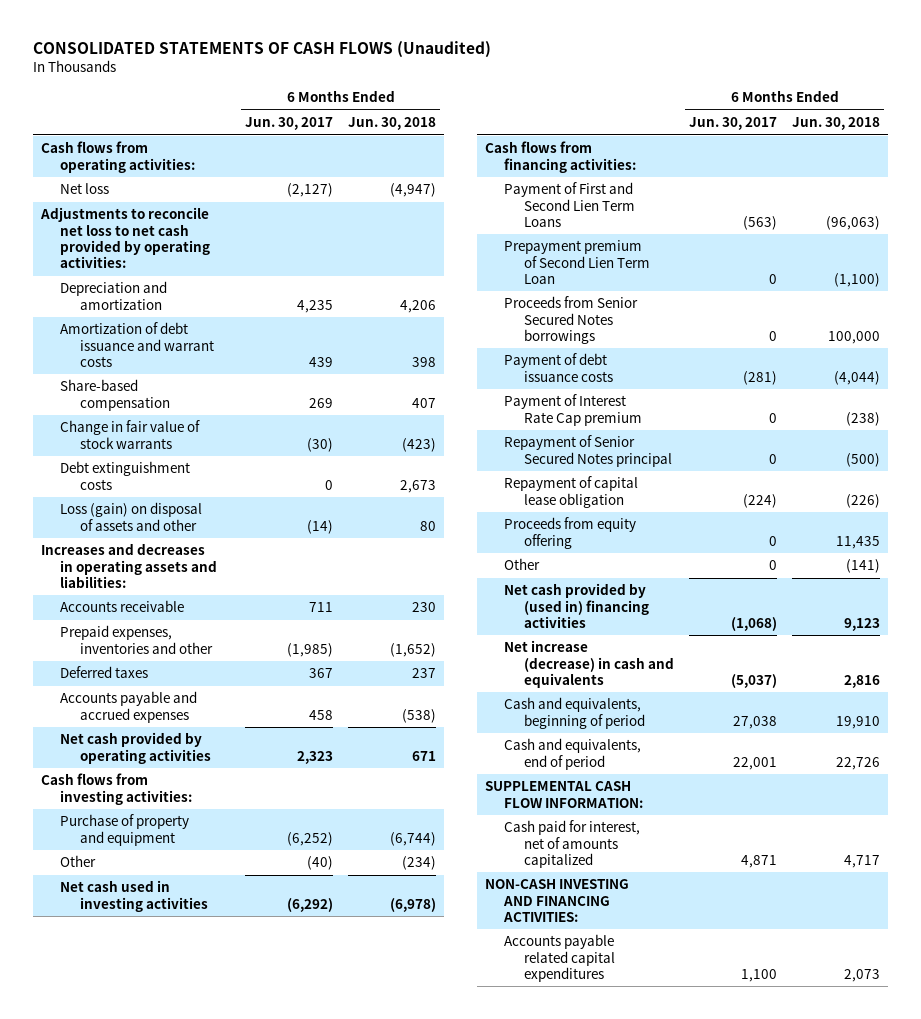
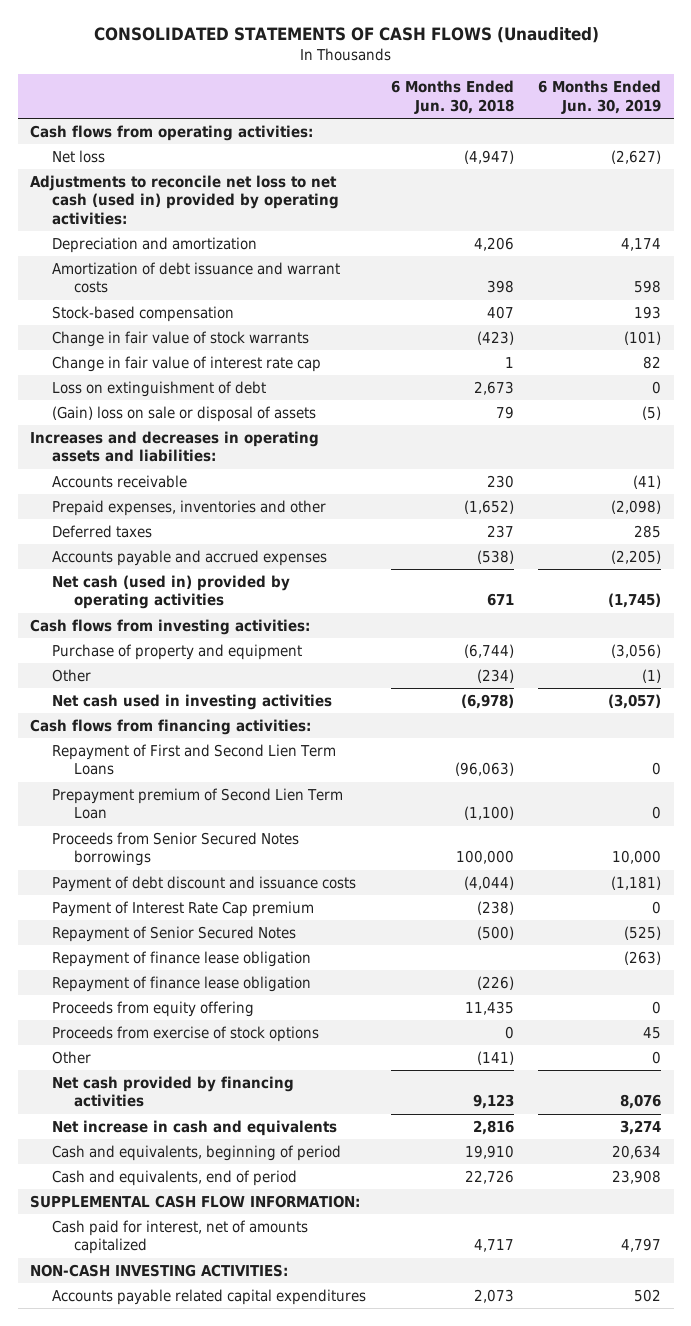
- | 6 Months Ended Jun. 30, 2017 | 6 Months Ended Jun. 30, 2018
+ | 6 Months Ended Jun. 30, 2018 | 6 Months Ended Jun. 30, 2019
- Adjustments to reconcile net loss to net cash provided by operating activities:
+ Adjustments to reconcile net loss to net cash (used in) provided by operating activities:
- Share-based compensation | 269 | 407
+ Stock-based compensation | 407 | 193
- Debt extinguishment costs | 0 | 2,673
- Loss (gain) on disposal of assets and other | (14) | 80
+ Change in fair value of interest rate cap | 1 | 82
+ Loss on extinguishment of debt | 2,673 | 0
+ (Gain) loss on sale or disposal of assets | 79 | (5)
- Net cash provided by operating activities | 2,323 | 671
+ Net cash (used in) provided by operating activities | 671 | (1,745)
- Payment of First and Second Lien Term Loans | (563) | (96,063)
+ Repayment of First and Second Lien Term Loans | (96,063) | 0
- Payment of debt issuance costs | (281) | (4,044)
+ Payment of debt discount and issuance costs | (4,044) | (1,181)
- Repayment of Senior Secured Notes principal | 0 | (500)
- Repayment of capital lease obligation | (224) | (226)
+ Repayment of Senior Secured Notes | (500) | (525)
+ Repayment of finance lease obligation | | (263)
+ Repayment of finance lease obligation | (226) |
+ Proceeds from exercise of stock options | 0 | 45
- Net cash provided by (used in) financing activities | (1,068) | 9,123
- Net increase (decrease) in cash and equivalents | (5,037) | 2,816
+ Net cash provided by financing activities | 9,123 | 8,076
+ Net increase in cash and equivalents | 2,816 | 3,274
- NON-CASH INVESTING AND FINANCING ACTIVITIES:
+ NON-CASH INVESTING ACTIVITIES:

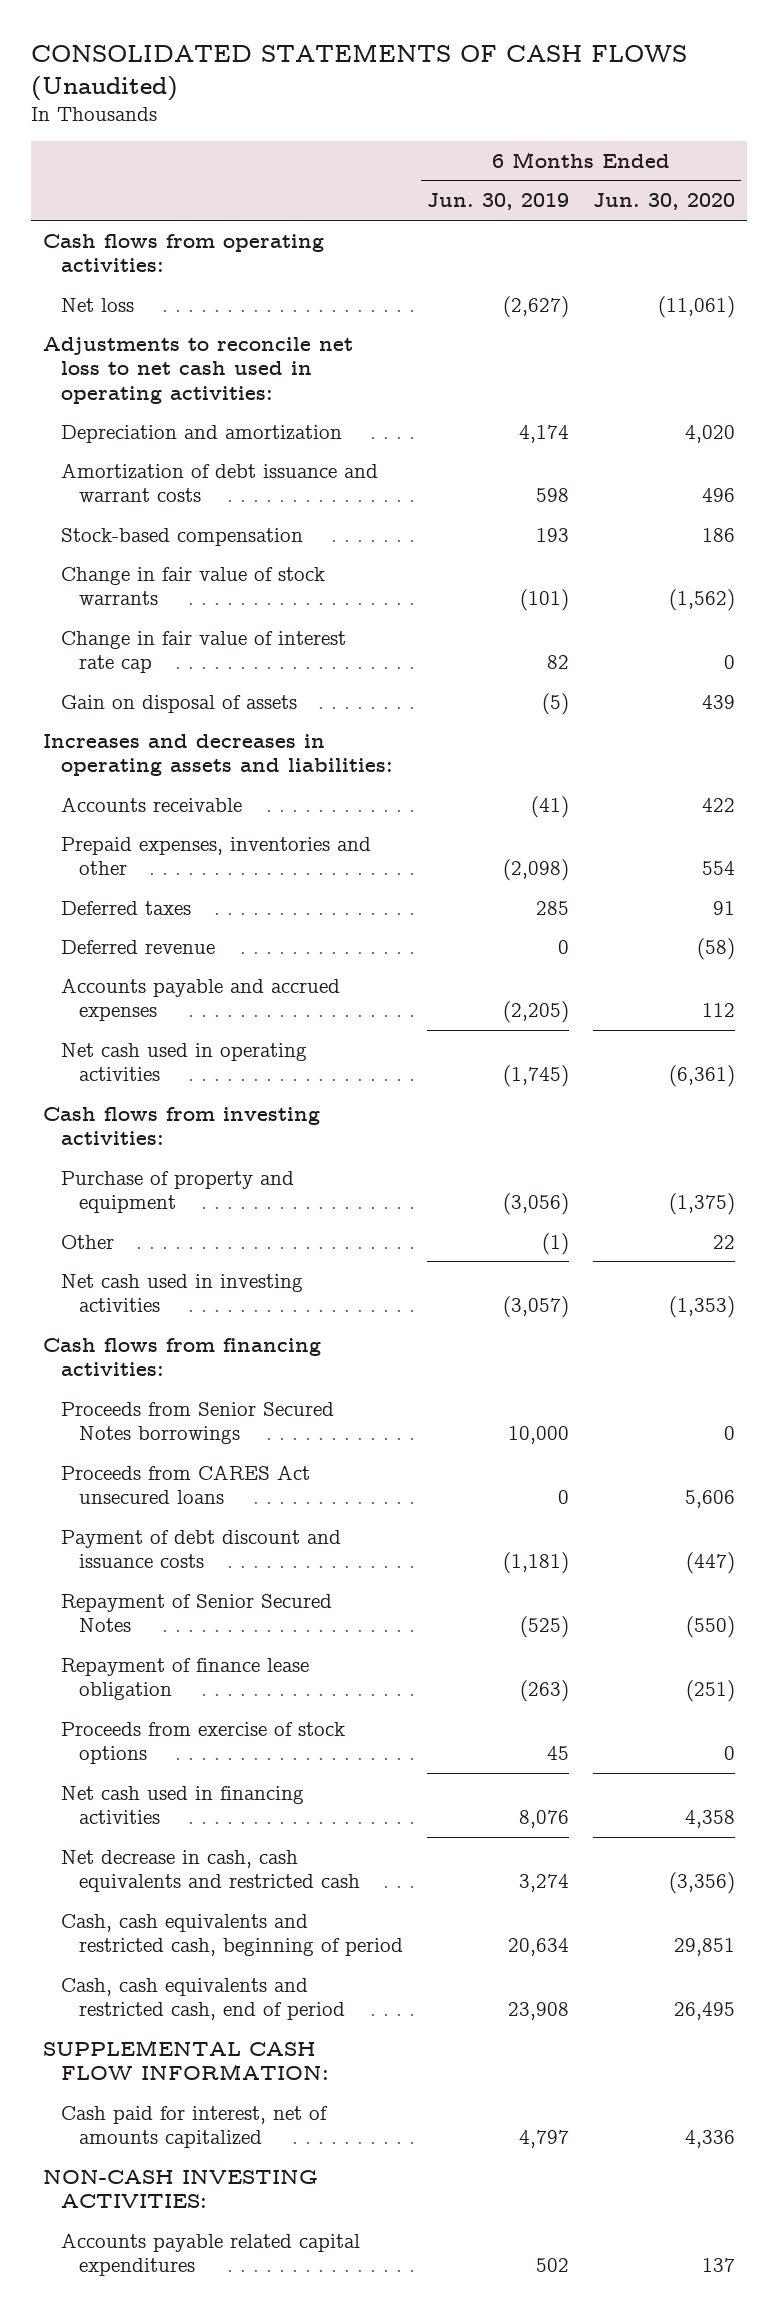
- | 6 Months Ended Jun. 30, 2018 | 6 Months Ended Jun. 30, 2019
+ | 6 Months Ended Jun. 30, 2019 | 6 Months Ended Jun. 30, 2020
- Adjustments to reconcile net loss to net cash (used in) provided by operating activities:
+ Adjustments to reconcile net loss to net cash used in operating activities:
- Loss on extinguishment of debt | 2,673 | 0
- (Gain) loss on sale or disposal of assets | 79 | (5)
+ Gain on disposal of assets | (5) | 439
+ Deferred revenue | 0 | (58)
- Net cash (used in) provided by operating activities | 671 | (1,745)
+ Net cash used in operating activities | (1,745) | (6,361)
- Repayment of First and Second Lien Term Loans | (96,063) | 0
- Prepayment premium of Second Lien Term Loan | (1,100) | 0
+ Proceeds from CARES Act unsecured loans | 0 | 5,606
- Payment of Interest Rate Cap premium | (238) | 0
- Repayment of finance lease obligation | (226) |
- Proceeds from equity offering | 11,435 | 0
- Other | (141) | 0
- Net cash provided by financing activities | 9,123 | 8,076
- Net increase in cash and equivalents | 2,816 | 3,274
- Cash and equivalents, beginning of period | 19,910 | 20,634
- Cash and equivalents, end of period | 22,726 | 23,908
+ Net cash used in financing activities | 8,076 | 4,358
+ Net decrease in cash, cash equivalents and restricted cash | 3,274 | (3,356)
+ Cash, cash equivalents and restricted cash, beginning of period | 20,634 | 29,851
+ Cash, cash equivalents and restricted cash, end of period | 23,908 | 26,495

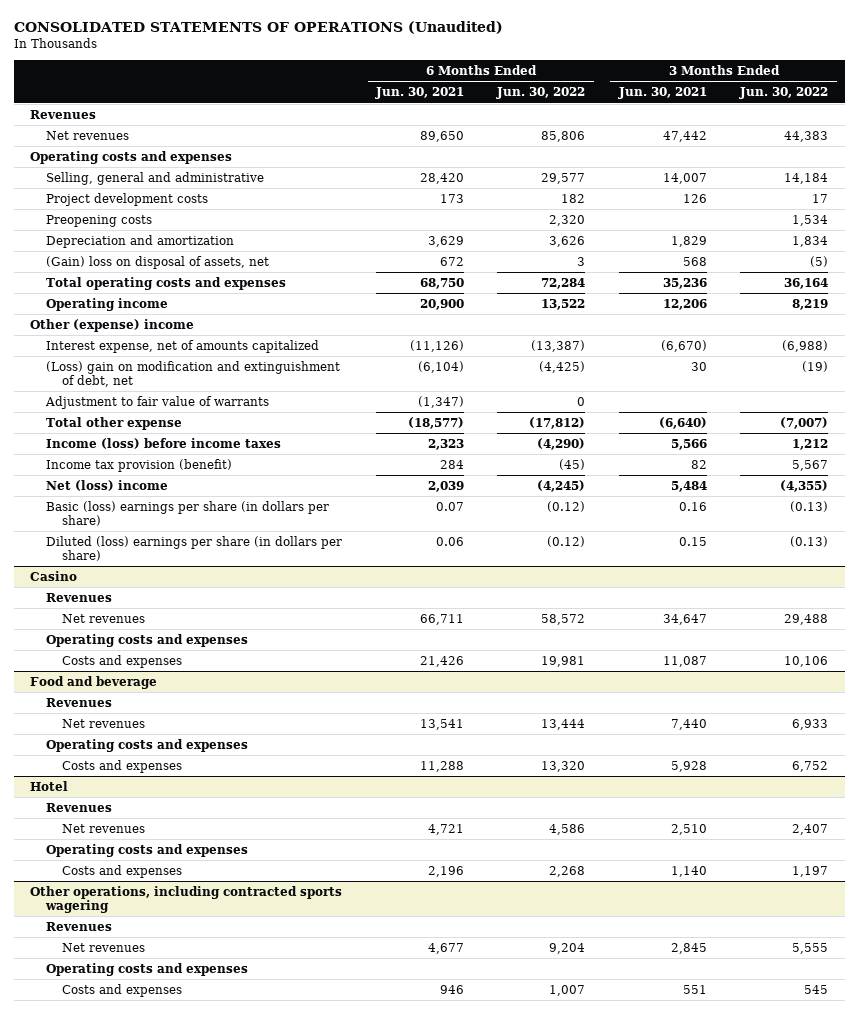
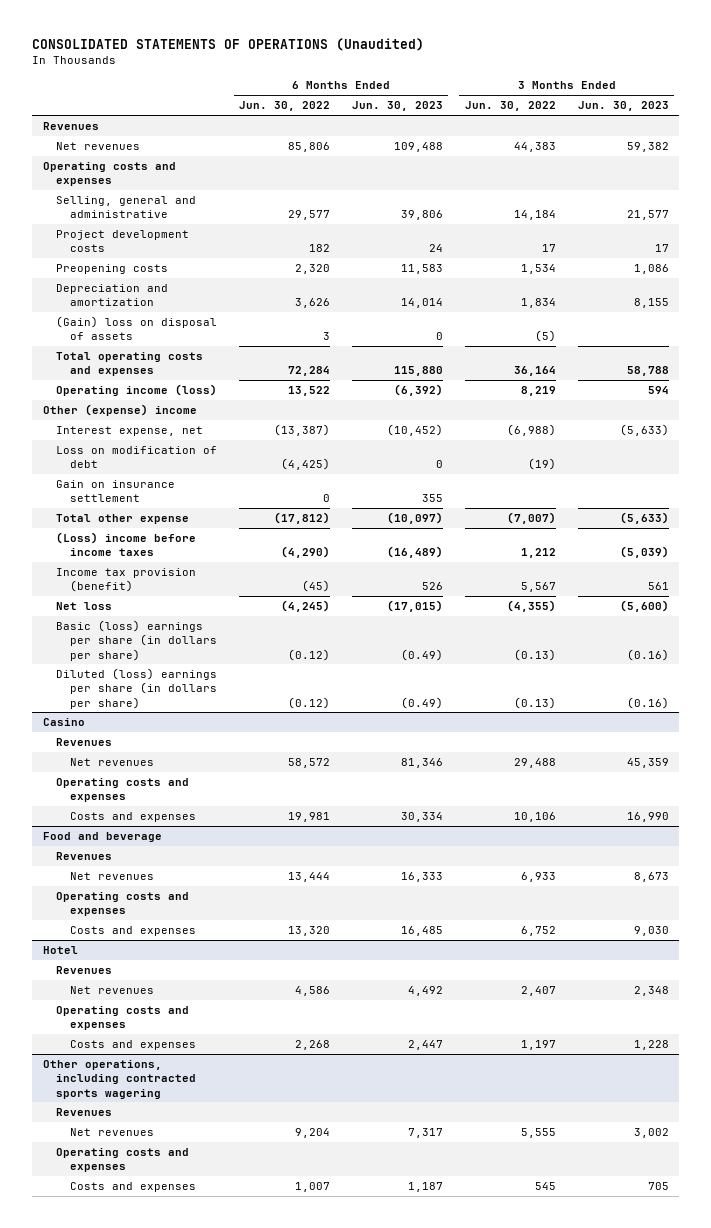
- | 6 Months Ended Jun. 30, 2021 | 6 Months Ended Jun. 30, 2022 | 3 Months Ended Jun. 30, 2021 | 3 Months Ended Jun. 30, 2022
+ | 6 Months Ended Jun. 30, 2022 | 6 Months Ended Jun. 30, 2023 | 3 Months Ended Jun. 30, 2022 | 3 Months Ended Jun. 30, 2023
- (Gain) loss on disposal of assets, net | 672 | 3 | 568 | (5)
+ (Gain) loss on disposal of assets | 3 | 0 | (5) |
- Operating income | 20,900 | 13,522 | 12,206 | 8,219
+ Operating income (loss) | 13,522 | (6,392) | 8,219 | 594
- Interest expense, net of amounts capitalized | (11,126) | (13,387) | (6,670) | (6,988)
- (Loss) gain on modification and extinguishment of debt, net | (6,104) | (4,425) | 30 | (19)
- Adjustment to fair value of warrants | (1,347) | 0 | |
+ Interest expense, net | (13,387) | (10,452) | (6,988) | (5,633)
+ Loss on modification of debt | (4,425) | 0 | (19) |
+ Gain on insurance settlement | 0 | 355 | |
- Income (loss) before income taxes | 2,323 | (4,290) | 5,566 | 1,212
+ (Loss) income before income taxes | (4,290) | (16,489) | 1,212 | (5,039)
- Net (loss) income | 2,039 | (4,245) | 5,484 | (4,355)
+ Net loss | (4,245) | (17,015) | (4,355) | (5,600)

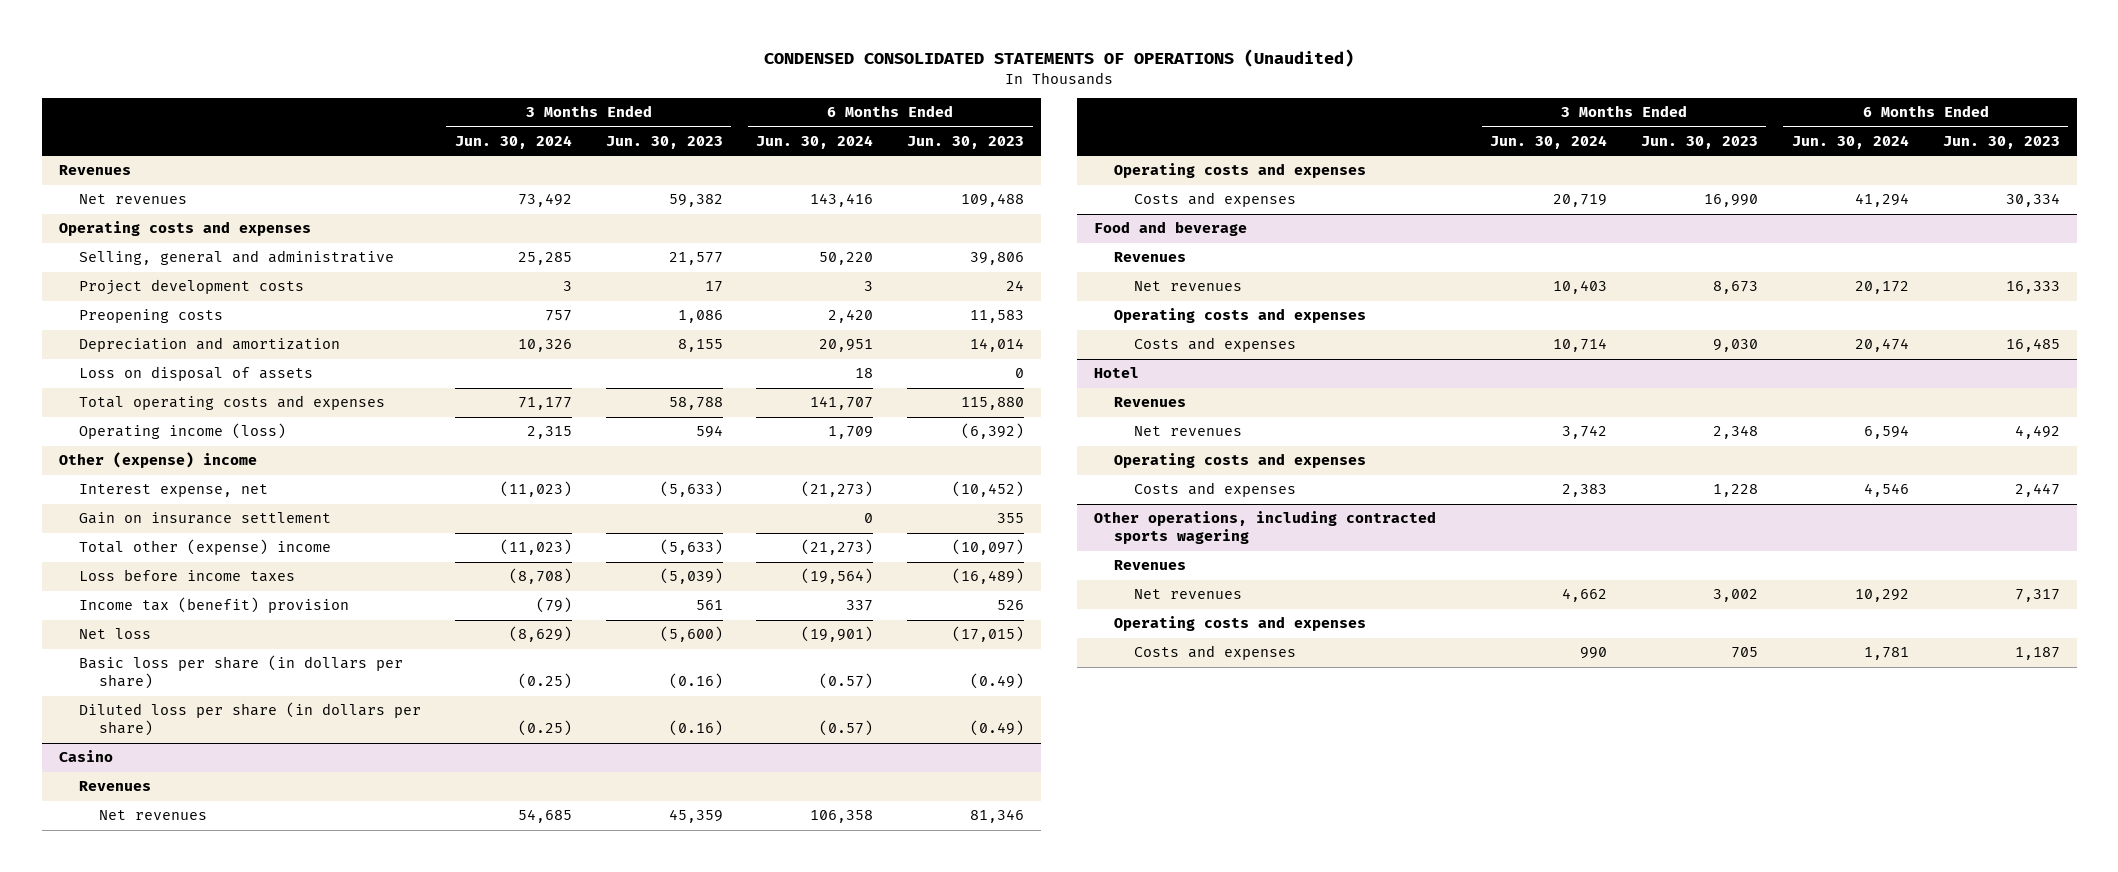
- CONSOLIDATED STATEMENTS OF OPERATIONS (Unaudited)
+ CONDENSED CONSOLIDATED STATEMENTS OF OPERATIONS (Unaudited)
- | 6 Months Ended Jun. 30, 2022 | 6 Months Ended Jun. 30, 2023 | 3 Months Ended Jun. 30, 2022 | 3 Months Ended Jun. 30, 2023
+ | 3 Months Ended Jun. 30, 2024 | 3 Months Ended Jun. 30, 2023 | 6 Months Ended Jun. 30, 2024 | 6 Months Ended Jun. 30, 2023
- (Gain) loss on disposal of assets | 3 | 0 | (5) |
+ Loss on disposal of assets | | | 18 | 0
- Loss on modification of debt | (4,425) | 0 | (19) |
- Total other expense | (17,812) | (10,097) | (7,007) | (5,633)
- (Loss) income before income taxes | (4,290) | (16,489) | 1,212 | (5,039)
- Income tax provision (benefit) | (45) | 526 | 5,567 | 561
+ Total other (expense) income | (11,023) | (5,633) | (21,273) | (10,097)
+ Loss before income taxes | (8,708) | (5,039) | (19,564) | (16,489)
+ Income tax (benefit) provision | (79) | 561 | 337 | 526
- Basic (loss) earnings per share (in dollars per share) | (0.12) | (0.49) | (0.13) | (0.16)
- Diluted (loss) earnings per share (in dollars per share) | (0.12) | (0.49) | (0.13) | (0.16)
+ Basic loss per share (in dollars per share) | (0.25) | (0.16) | (0.57) | (0.49)
+ Diluted loss per share (in dollars per share) | (0.25) | (0.16) | (0.57) | (0.49)

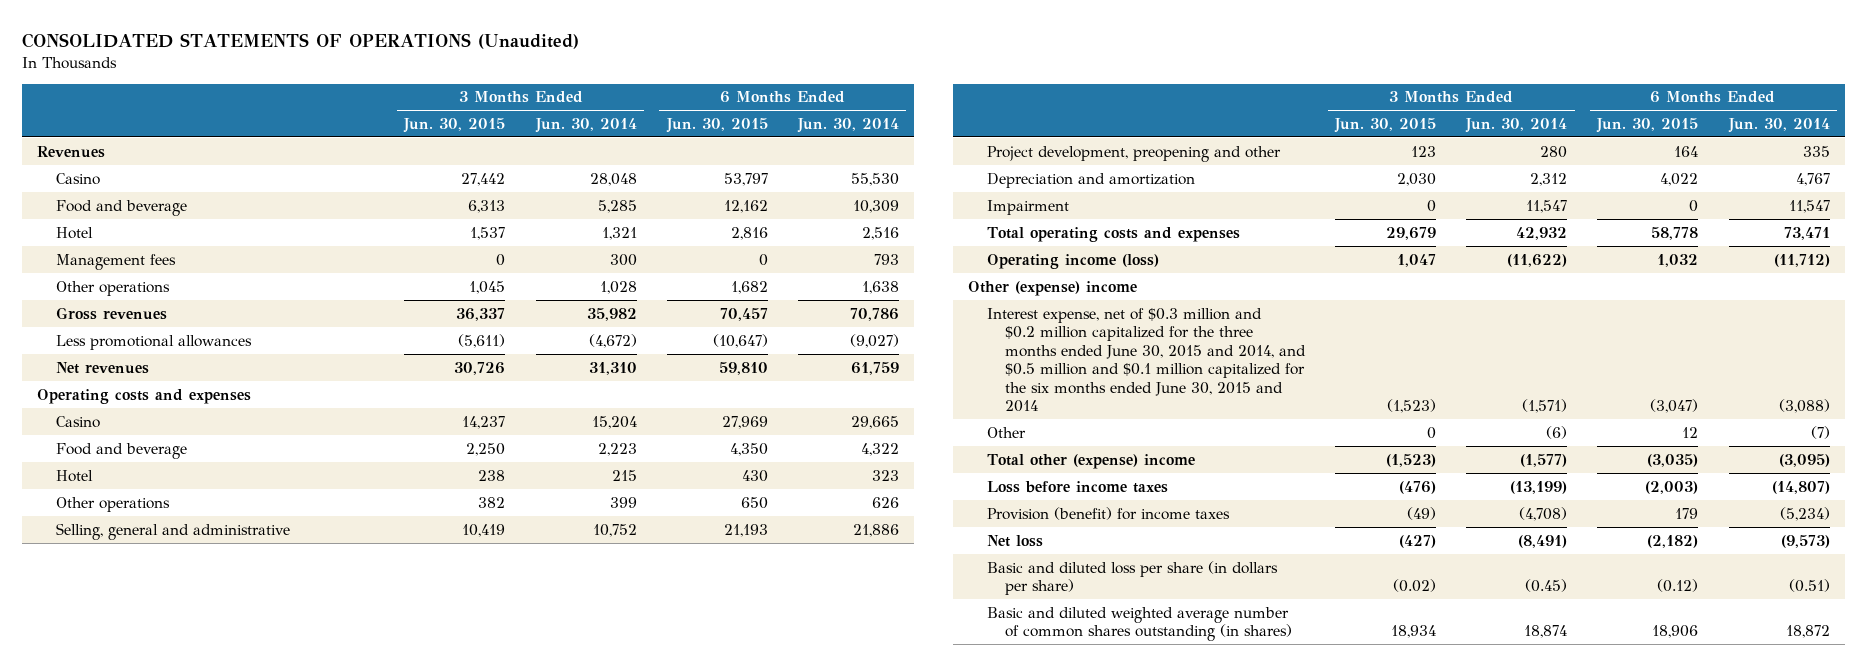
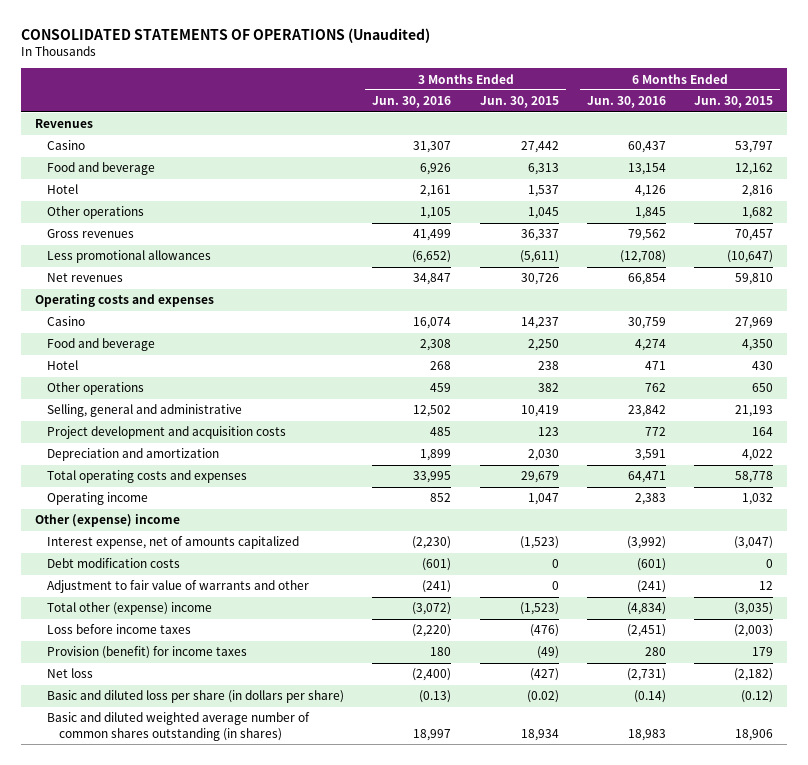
- | 3 Months Ended Jun. 30, 2015 | 3 Months Ended Jun. 30, 2014 | 6 Months Ended Jun. 30, 2015 | 6 Months Ended Jun. 30, 2014
+ | 3 Months Ended Jun. 30, 2016 | 3 Months Ended Jun. 30, 2015 | 6 Months Ended Jun. 30, 2016 | 6 Months Ended Jun. 30, 2015
- Management fees | 0 | 300 | 0 | 793
- Project development, preopening and other | 123 | 280 | 164 | 335
+ Project development and acquisition costs | 485 | 123 | 772 | 164
- Impairment | 0 | 11,547 | 0 | 11,547
- Operating income (loss) | 1,047 | (11,622) | 1,032 | (11,712)
+ Operating income | 852 | 1,047 | 2,383 | 1,032
- Interest expense, net of $0.3 million and $0.2 million capitalized for the three months ended June 30, 2015 and 2014, and $0.5 million and $0.1 million capitalized for the six months ended June 30, 2015 and 2014 | (1,523) | (1,571) | (3,047) | (3,088)
- Other | 0 | (6) | 12 | (7)
+ Interest expense, net of amounts capitalized | (2,230) | (1,523) | (3,992) | (3,047)
+ Debt modification costs | (601) | 0 | (601) | 0
+ Adjustment to fair value of warrants and other | (241) | 0 | (241) | 12

